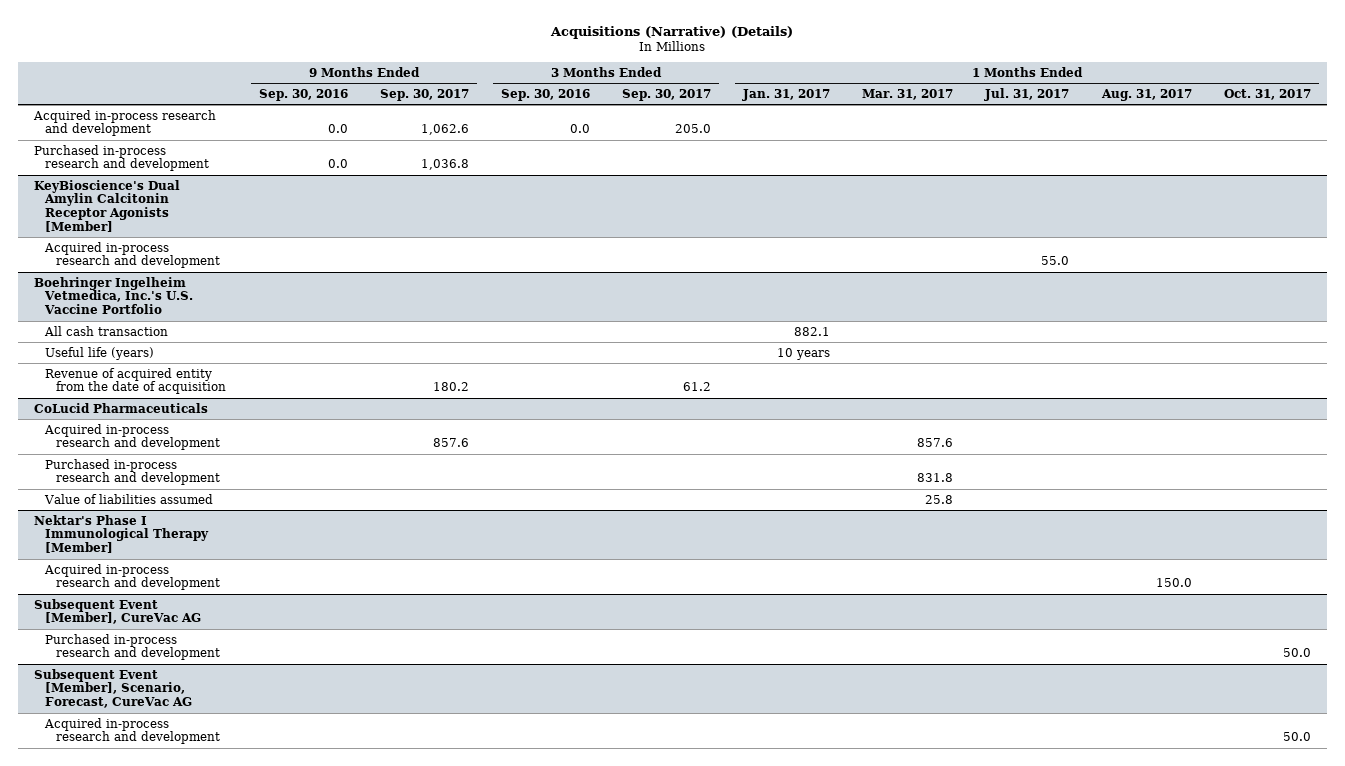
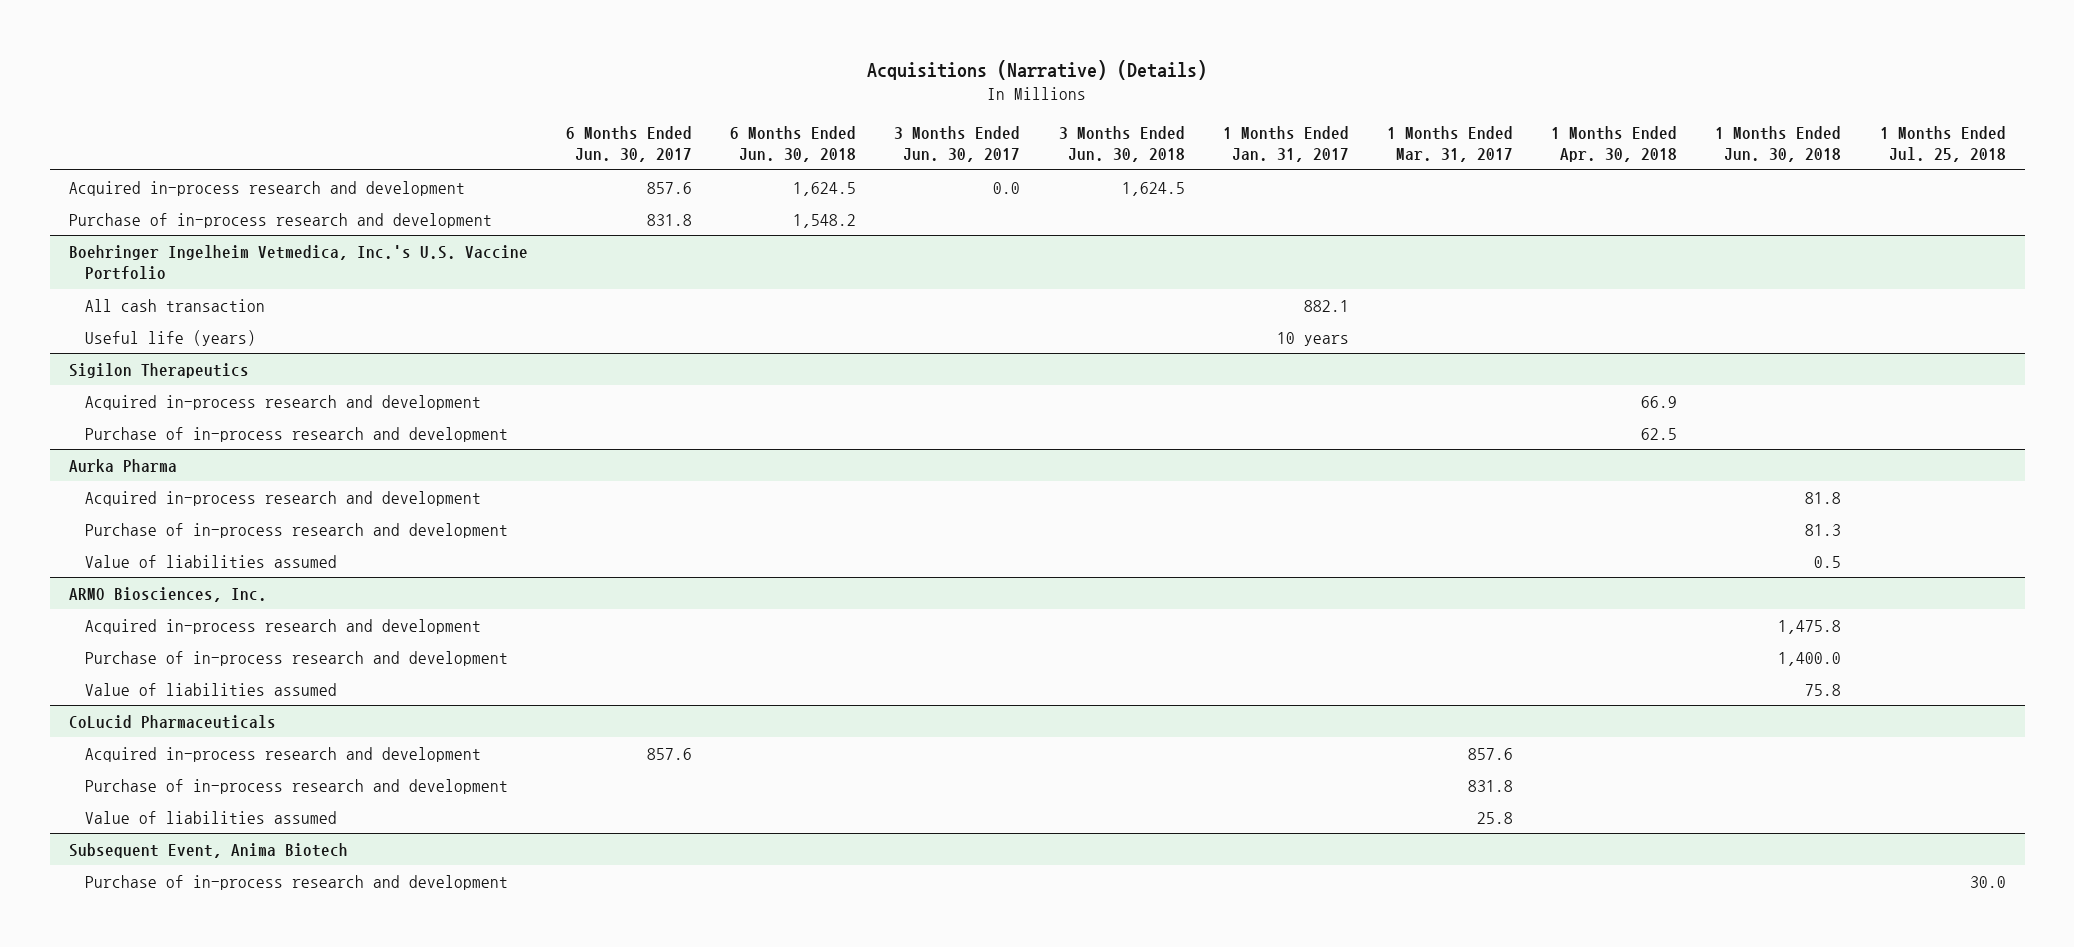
- | 9 Months Ended Sep. 30, 2016 | 9 Months Ended Sep. 30, 2017 | 3 Months Ended Sep. 30, 2016 | 3 Months Ended Sep. 30, 2017 | 1 Months Ended Jan. 31, 2017 | 1 Months Ended Mar. 31, 2017 | 1 Months Ended Jul. 31, 2017 | 1 Months Ended Aug. 31, 2017 | 1 Months Ended Oct. 31, 2017
+ | 6 Months Ended Jun. 30, 2017 | 6 Months Ended Jun. 30, 2018 | 3 Months Ended Jun. 30, 2017 | 3 Months Ended Jun. 30, 2018 | 1 Months Ended Jan. 31, 2017 | 1 Months Ended Mar. 31, 2017 | 1 Months Ended Apr. 30, 2018 | 1 Months Ended Jun. 30, 2018 | 1 Months Ended Jul. 25, 2018
- Purchased in-process research and development | 0.0 | 1,036.8 | | | | | | |
- KeyBioscience's Dual Amylin Calcitonin Receptor Agonists [Member]
- Acquired in-process research and development | | | | | | | 55.0 | |
+ Purchase of in-process research and development | 831.8 | 1,548.2 | | | | | | |
@ Boehringer Ingelheim Vetmedica, Inc.'s U.S. Vaccine Portfolio
- Revenue of acquired entity from the date of acquisition | | 180.2 | | 61.2 | | | | |
+ Sigilon Therapeutics
+ Acquired in-process research and development | | | | | | | 66.9 | |
+ Purchase of in-process research and development | | | | | | | 62.5 | |
+ Aurka Pharma
+ Acquired in-process research and development | | | | | | | | 81.8 |
+ Purchase of in-process research and development | | | | | | | | 81.3 |
+ Value of liabilities assumed | | | | | | | | 0.5 |
+ ARMO Biosciences, Inc.
+ Acquired in-process research and development | | | | | | | | 1,475.8 |
+ Purchase of in-process research and development | | | | | | | | 1,400.0 |
+ Value of liabilities assumed | | | | | | | | 75.8 |
@ CoLucid Pharmaceuticals
- Purchased in-process research and development | | | | | | 831.8 | | |
+ Purchase of in-process research and development | | | | | | 831.8 | | |
- Nektar's Phase I Immunological Therapy [Member]
- Acquired in-process research and development | | | | | | | | 150.0 |
- Subsequent Event [Member], CureVac AG
- Purchased in-process research and development | | | | | | | | | 50.0
- Subsequent Event [Member], Scenario, Forecast, CureVac AG
- Acquired in-process research and development | | | | | | | | | 50.0
+ Subsequent Event, Anima Biotech
+ Purchase of in-process research and development | | | | | | | | | 30.0

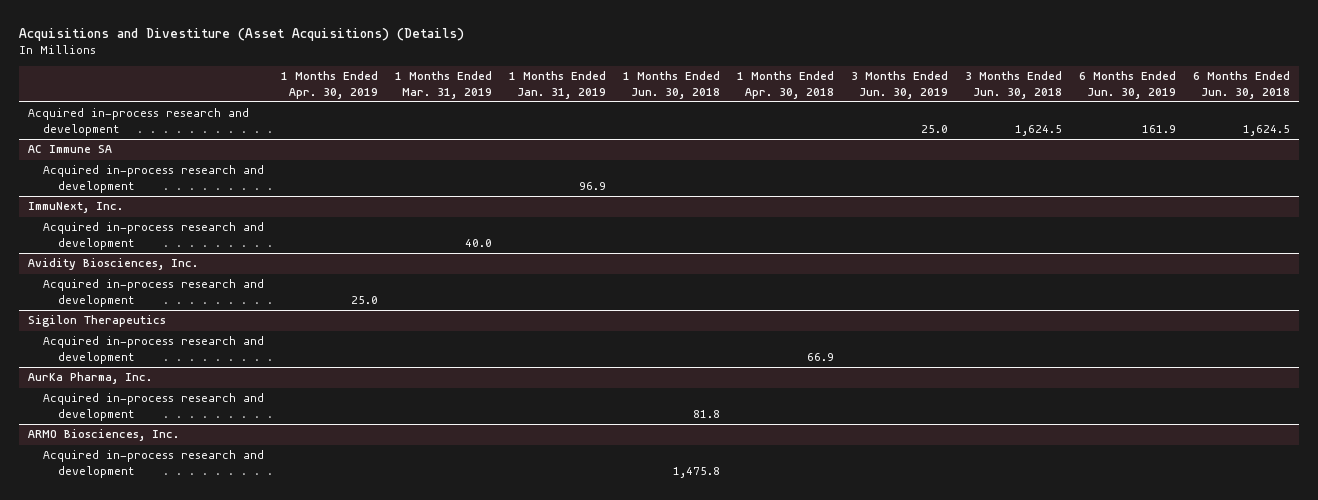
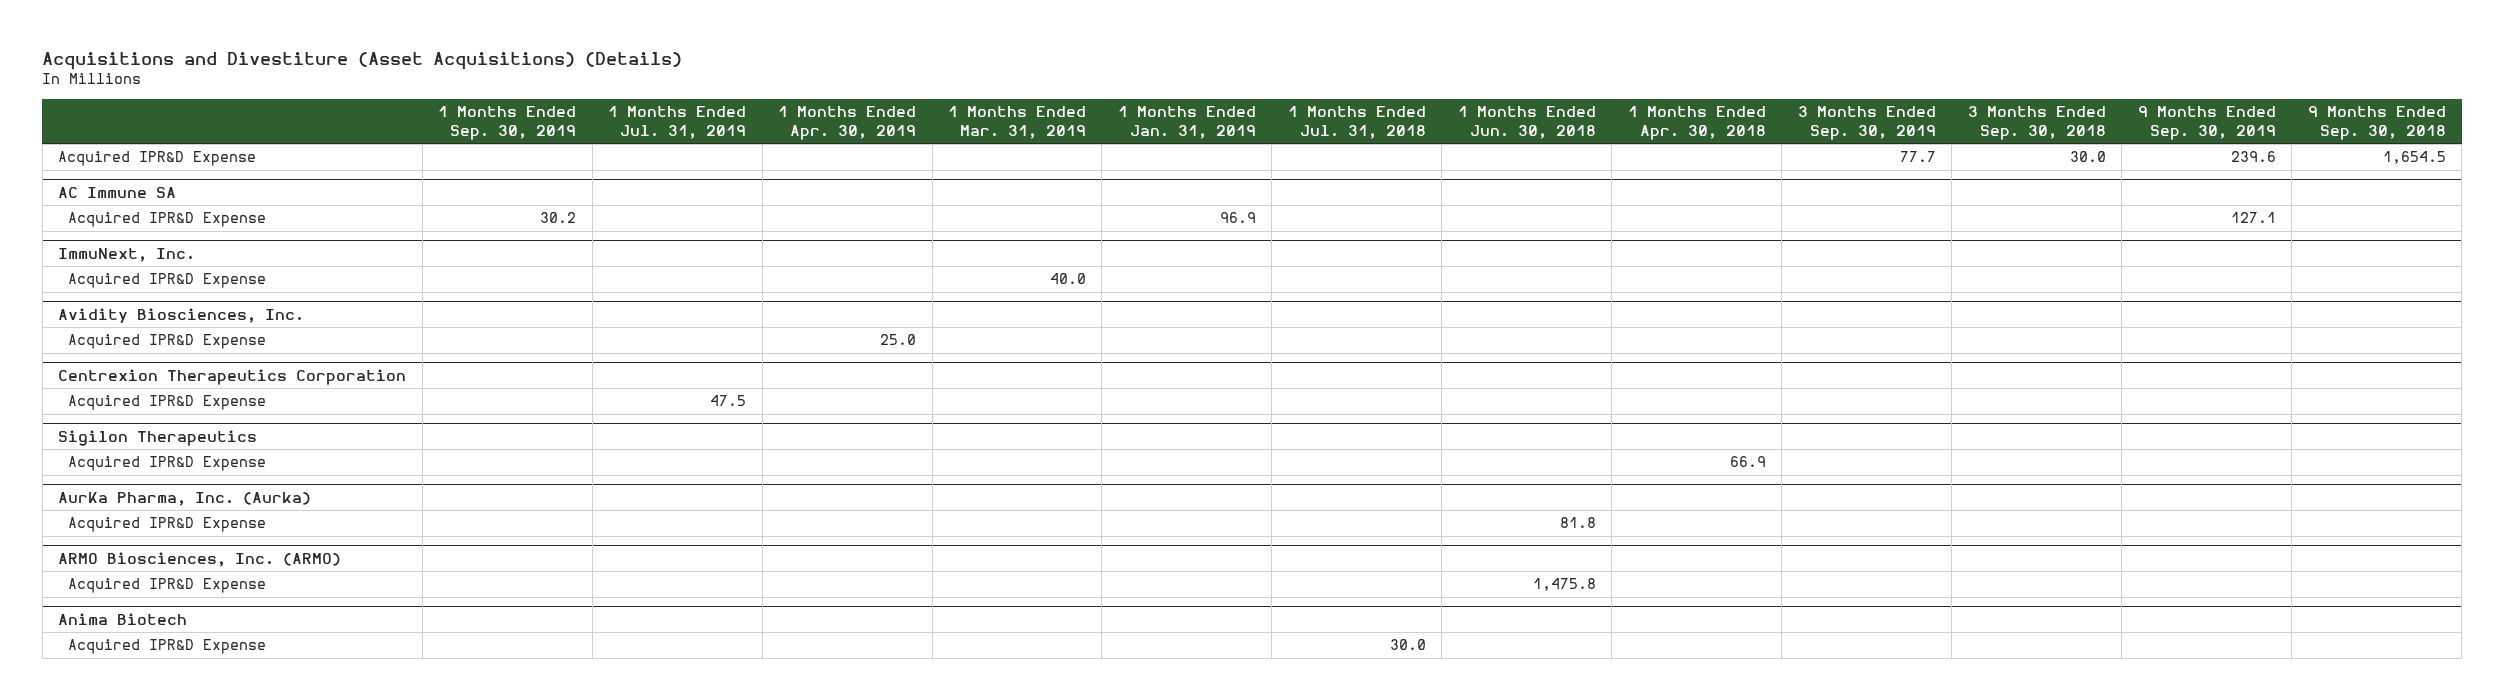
- | 1 Months Ended Apr. 30, 2019 | 1 Months Ended Mar. 31, 2019 | 1 Months Ended Jan. 31, 2019 | 1 Months Ended Jun. 30, 2018 | 1 Months Ended Apr. 30, 2018 | 3 Months Ended Jun. 30, 2019 | 3 Months Ended Jun. 30, 2018 | 6 Months Ended Jun. 30, 2019 | 6 Months Ended Jun. 30, 2018
+ | 1 Months Ended Sep. 30, 2019 | 1 Months Ended Jul. 31, 2019 | 1 Months Ended Apr. 30, 2019 | 1 Months Ended Mar. 31, 2019 | 1 Months Ended Jan. 31, 2019 | 1 Months Ended Jul. 31, 2018 | 1 Months Ended Jun. 30, 2018 | 1 Months Ended Apr. 30, 2018 | 3 Months Ended Sep. 30, 2019 | 3 Months Ended Sep. 30, 2018 | 9 Months Ended Sep. 30, 2019 | 9 Months Ended Sep. 30, 2018
- Acquired in-process research and development | | | | | | 25.0 | 1,624.5 | 161.9 | 1,624.5
+ Acquired IPR&D Expense | | | | | | | | | 77.7 | 30.0 | 239.6 | 1,654.5
@ AC Immune SA
- Acquired in-process research and development | | | 96.9 | | | | | |
+ Acquired IPR&D Expense | 30.2 | | | | 96.9 | | | | | | 127.1 |
@ ImmuNext, Inc.
- Acquired in-process research and development | | 40.0 | | | | | | |
+ Acquired IPR&D Expense | | | | 40.0 | | | | | | | |
@ Avidity Biosciences, Inc.
- Acquired in-process research and development | 25.0 | | | | | | | |
+ Acquired IPR&D Expense | | | 25.0 | | | | | | | | |
+ Centrexion Therapeutics Corporation
+ Acquired IPR&D Expense | | 47.5 | | | | | | | | | |
@ Sigilon Therapeutics
- Acquired in-process research and development | | | | | 66.9 | | | |
- AurKa Pharma, Inc.
- Acquired in-process research and development | | | | 81.8 | | | | |
- ARMO Biosciences, Inc.
- Acquired in-process research and development | | | | 1,475.8 | | | | |
@ Sigilon Therapeutics
+ Acquired IPR&D Expense | | | | | | | | 66.9 | | | |
+ AurKa Pharma, Inc. (Aurka)
+ Acquired IPR&D Expense | | | | | | | 81.8 | | | | |
+ ARMO Biosciences, Inc. (ARMO)
+ Acquired IPR&D Expense | | | | | | | 1,475.8 | | | | |
+ Anima Biotech
+ Acquired IPR&D Expense | | | | | | 30.0 | | | | | |

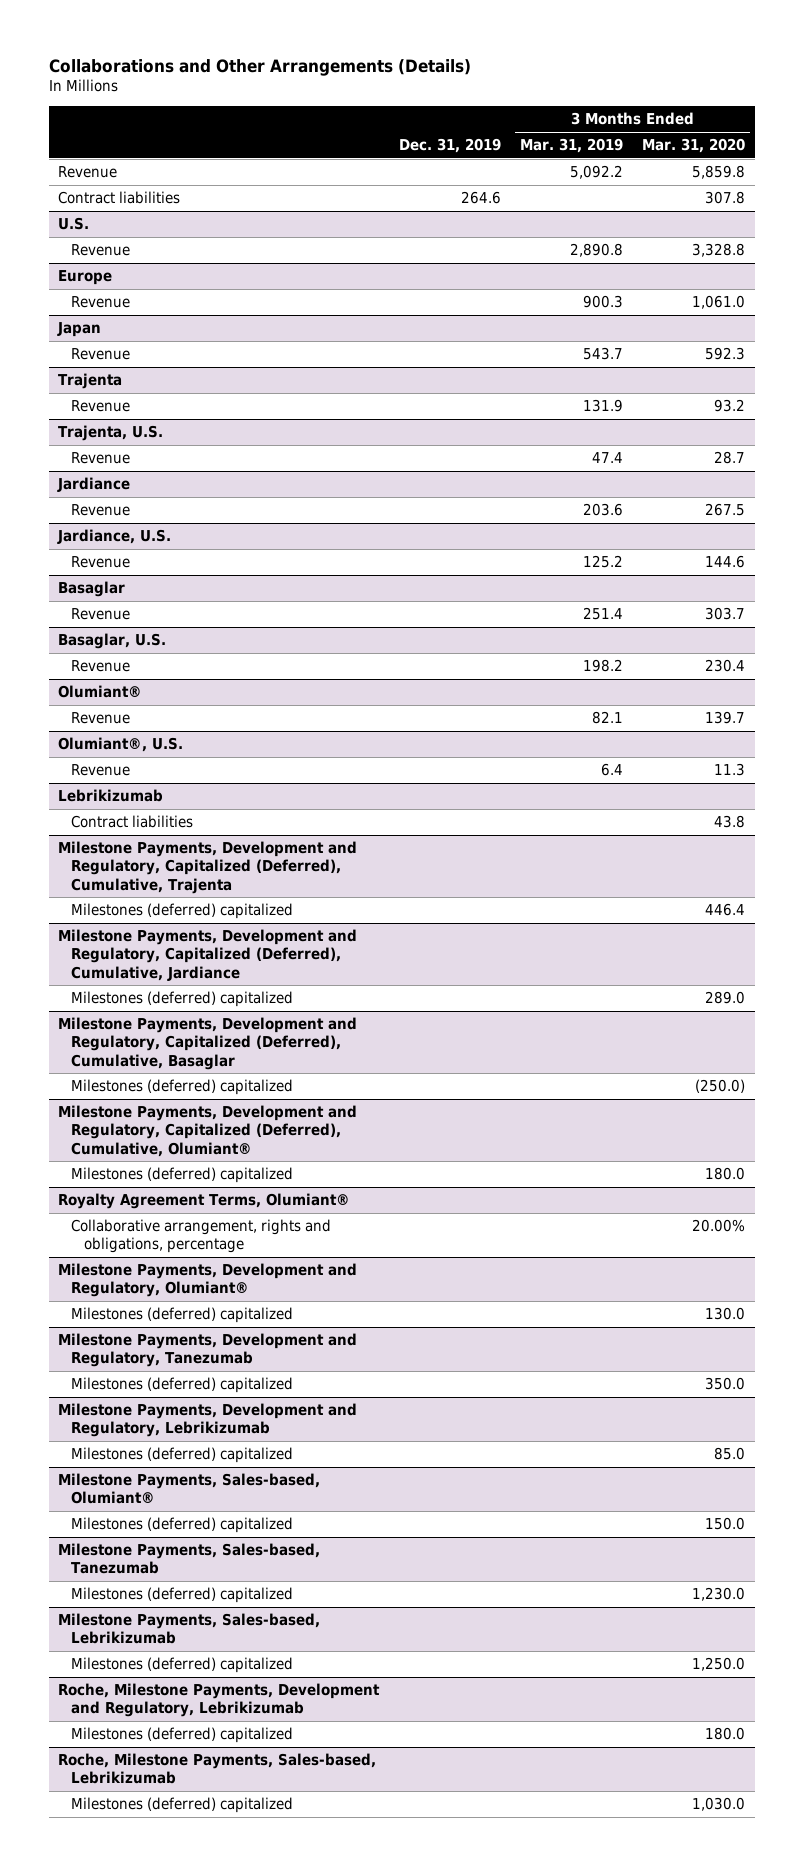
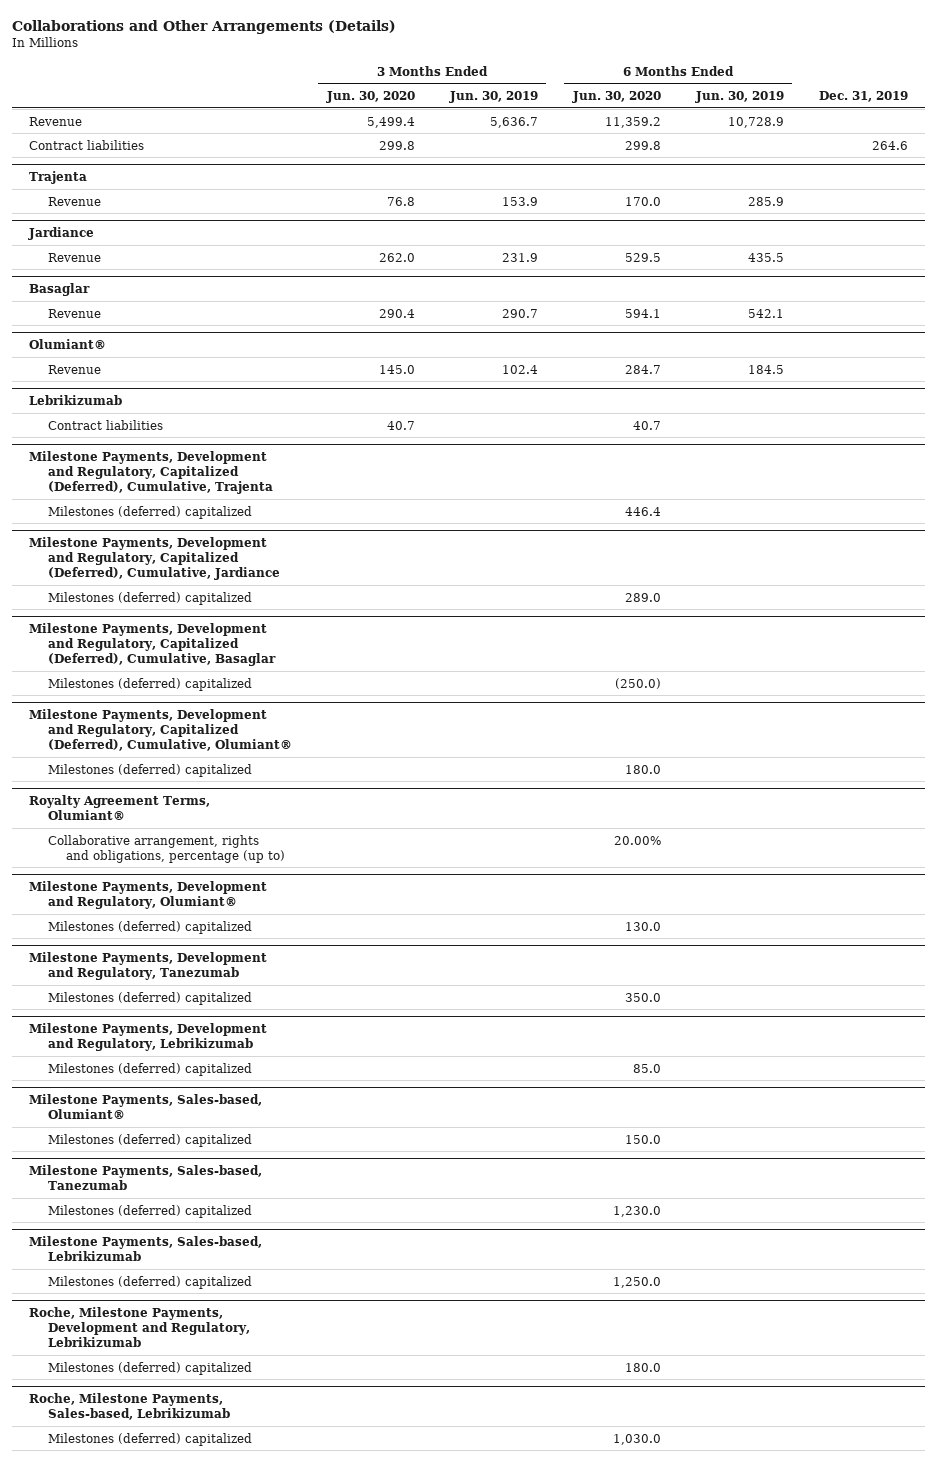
- | Dec. 31, 2019 | 3 Months Ended Mar. 31, 2019 | 3 Months Ended Mar. 31, 2020
+ | 3 Months Ended Jun. 30, 2020 | 3 Months Ended Jun. 30, 2019 | 6 Months Ended Jun. 30, 2020 | 6 Months Ended Jun. 30, 2019 | Dec. 31, 2019
- U.S.
- Revenue | | 2,890.8 | 3,328.8
- Europe
- Revenue | | 900.3 | 1,061.0
- Japan
- Revenue | | 543.7 | 592.3
- Trajenta, U.S.
- Revenue | | 47.4 | 28.7
- Jardiance, U.S.
- Revenue | | 125.2 | 144.6
- Basaglar, U.S.
- Revenue | | 198.2 | 230.4
- Olumiant®, U.S.
- Revenue | | 6.4 | 11.3
@ Royalty Agreement Terms, Olumiant®
- Collaborative arrangement, rights and obligations, percentage | | | 20.00%
+ Collaborative arrangement, rights and obligations, percentage (up to) | | | 20.00% | |

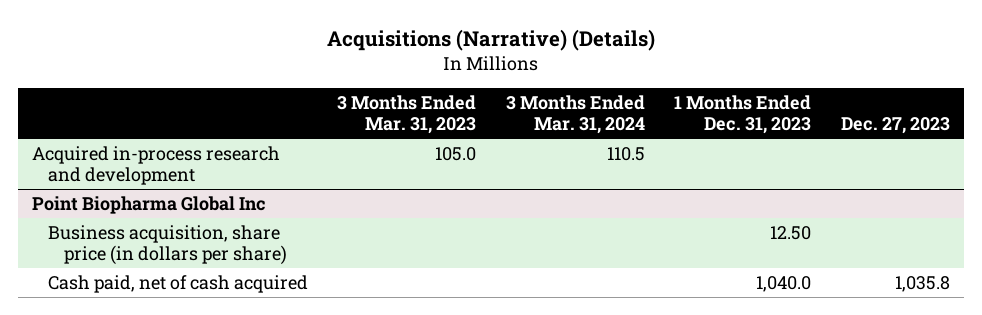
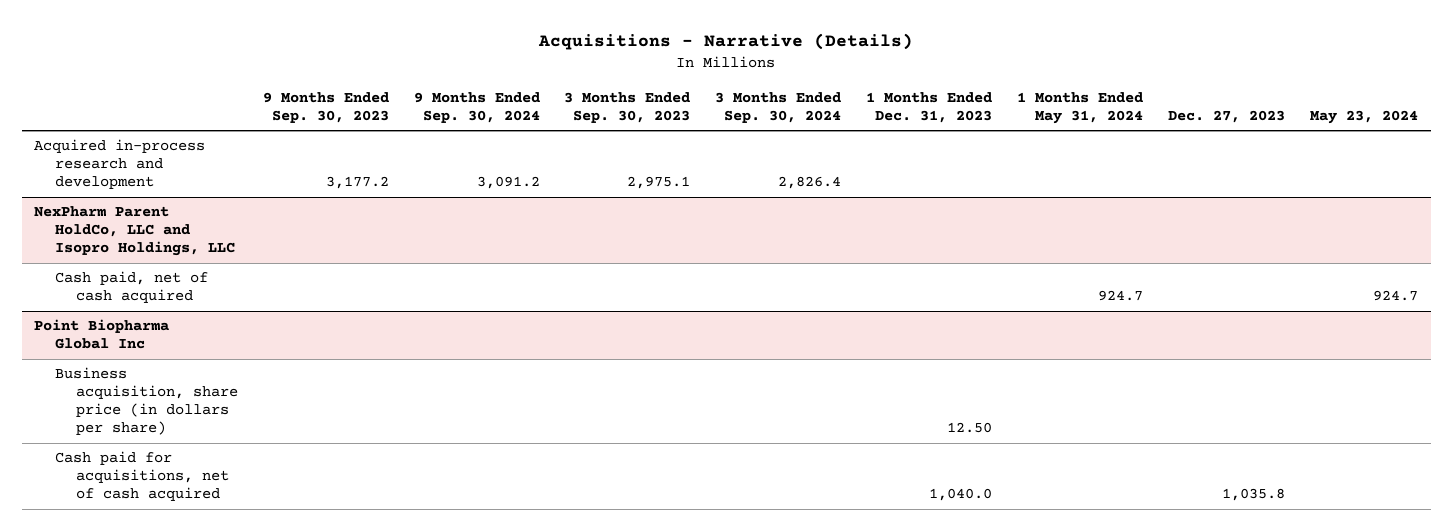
- Acquisitions (Narrative) (Details)
+ Acquisitions - Narrative (Details)
- | 3 Months Ended Mar. 31, 2023 | 3 Months Ended Mar. 31, 2024 | 1 Months Ended Dec. 31, 2023 | Dec. 27, 2023
+ | 9 Months Ended Sep. 30, 2023 | 9 Months Ended Sep. 30, 2024 | 3 Months Ended Sep. 30, 2023 | 3 Months Ended Sep. 30, 2024 | 1 Months Ended Dec. 31, 2023 | 1 Months Ended May 31, 2024 | Dec. 27, 2023 | May 23, 2024
+ NexPharm Parent HoldCo, LLC and Isopro Holdings, LLC
+ Cash paid, net of cash acquired | | | | | | 924.7 | | 924.7
@ Point Biopharma Global Inc
- Cash paid, net of cash acquired | | | 1,040.0 | 1,035.8
+ Cash paid for acquisitions, net of cash acquired | | | | | 1,040.0 | | 1,035.8 |

